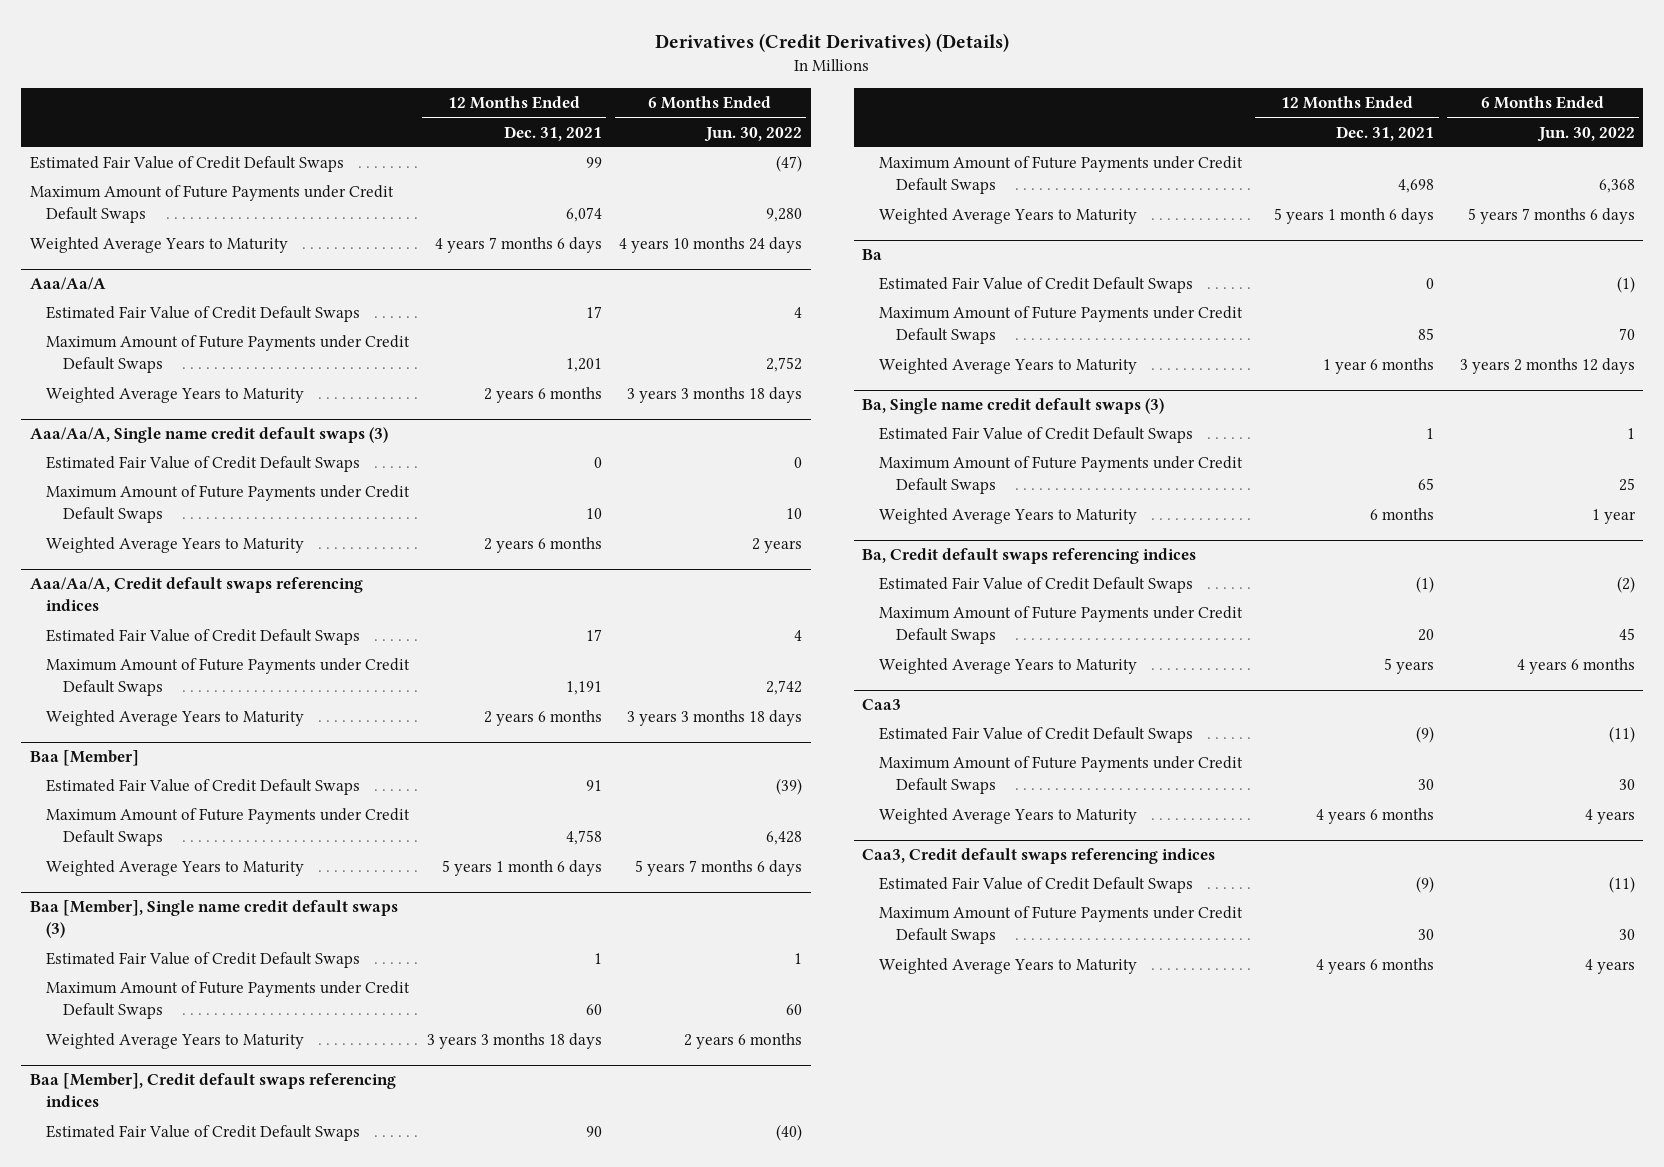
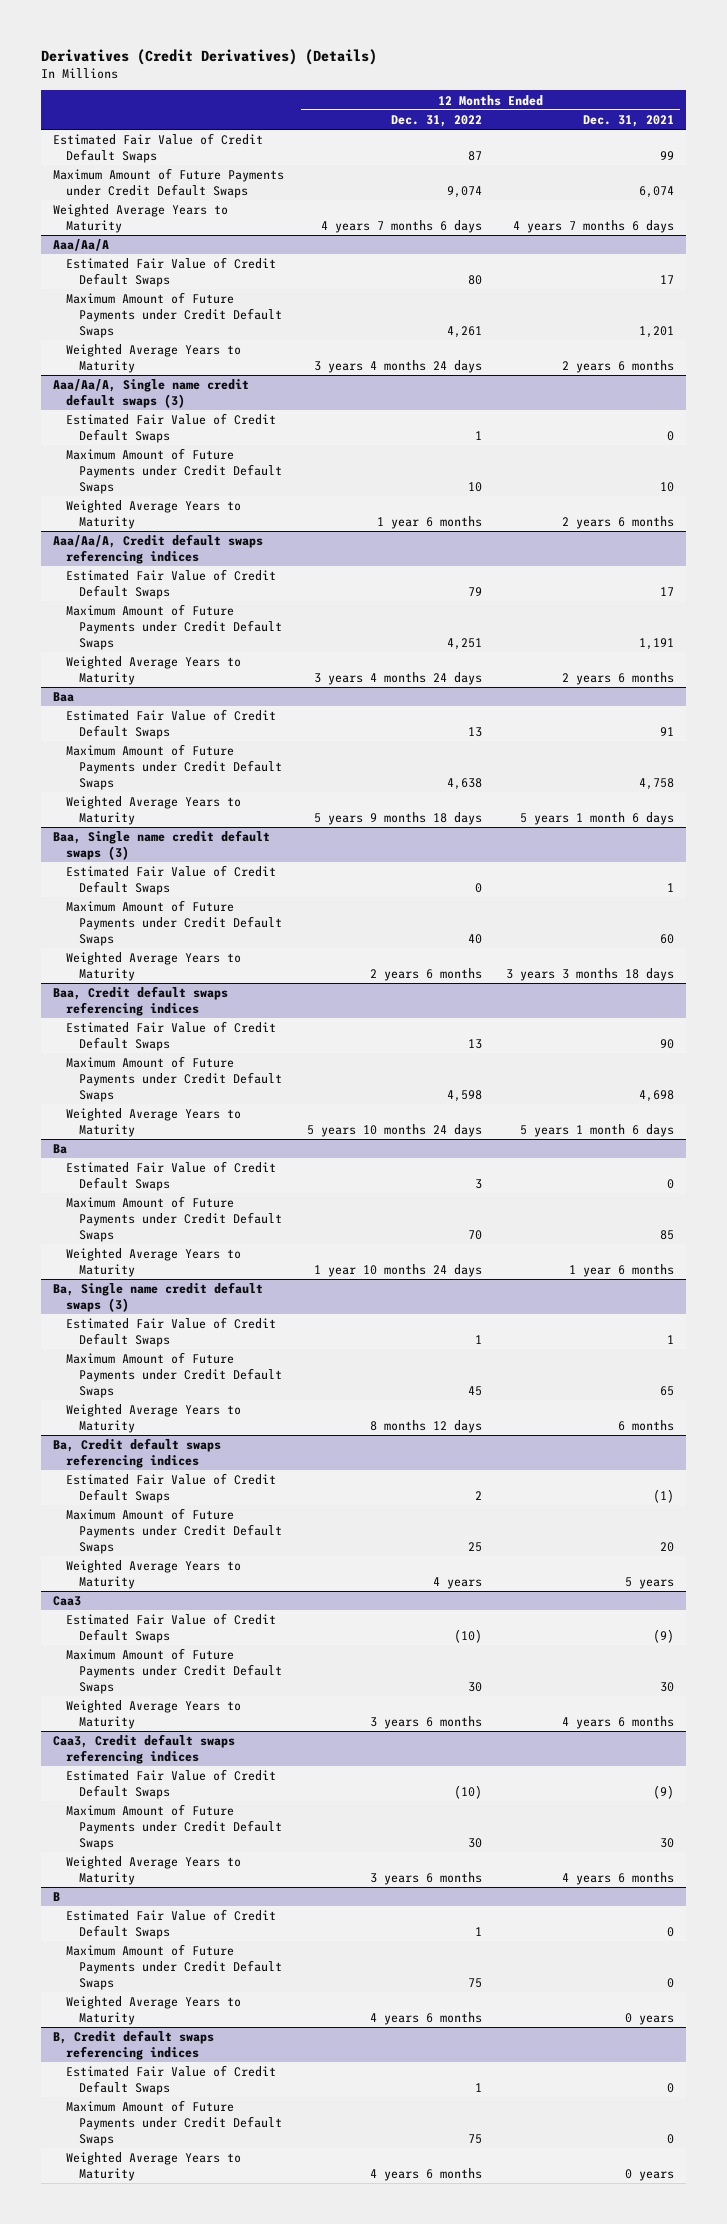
- | 12 Months Ended Dec. 31, 2021 | 6 Months Ended Jun. 30, 2022
+ | 12 Months Ended Dec. 31, 2022 | 12 Months Ended Dec. 31, 2021
- Baa [Member]
+ Baa
- Baa [Member], Single name credit default swaps (3)
+ Baa, Single name credit default swaps (3)
- Baa [Member], Credit default swaps referencing indices
+ Baa, Credit default swaps referencing indices
+ B
+ Estimated Fair Value of Credit Default Swaps | 1 | 0
+ Maximum Amount of Future Payments under Credit Default Swaps | 75 | 0
+ Weighted Average Years to Maturity | 4 years 6 months | 0 years
+ B, Credit default swaps referencing indices
+ Estimated Fair Value of Credit Default Swaps | 1 | 0
+ Maximum Amount of Future Payments under Credit Default Swaps | 75 | 0
+ Weighted Average Years to Maturity | 4 years 6 months | 0 years

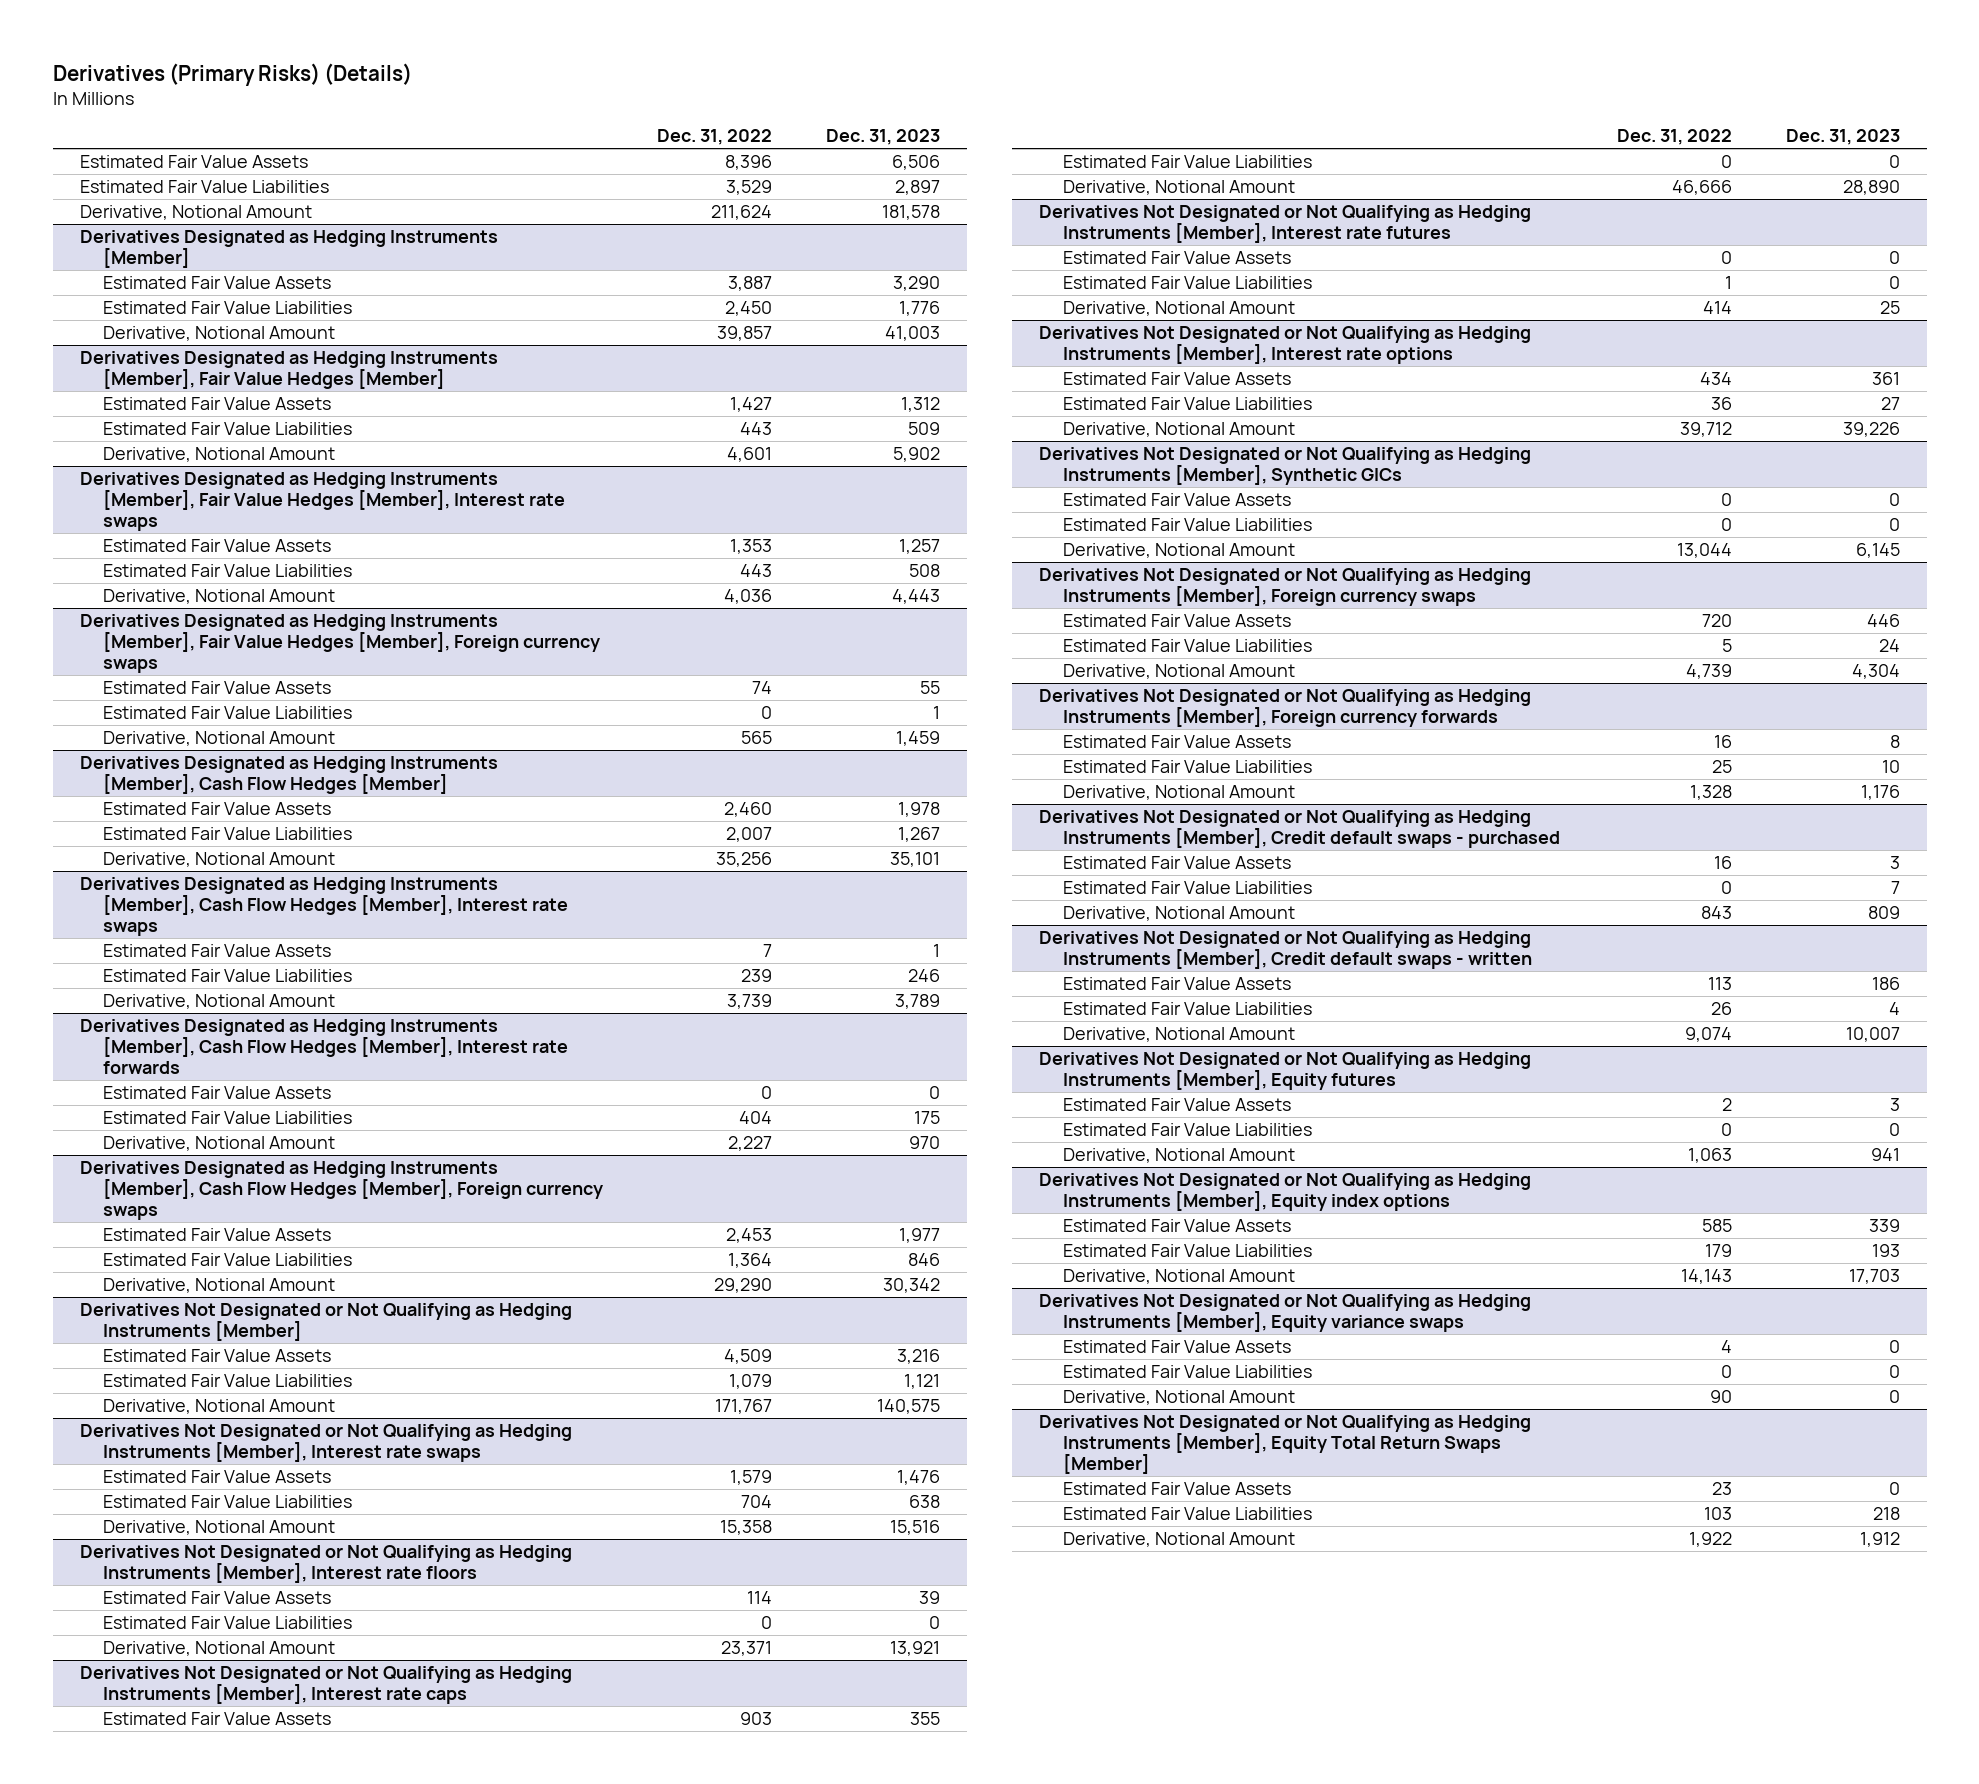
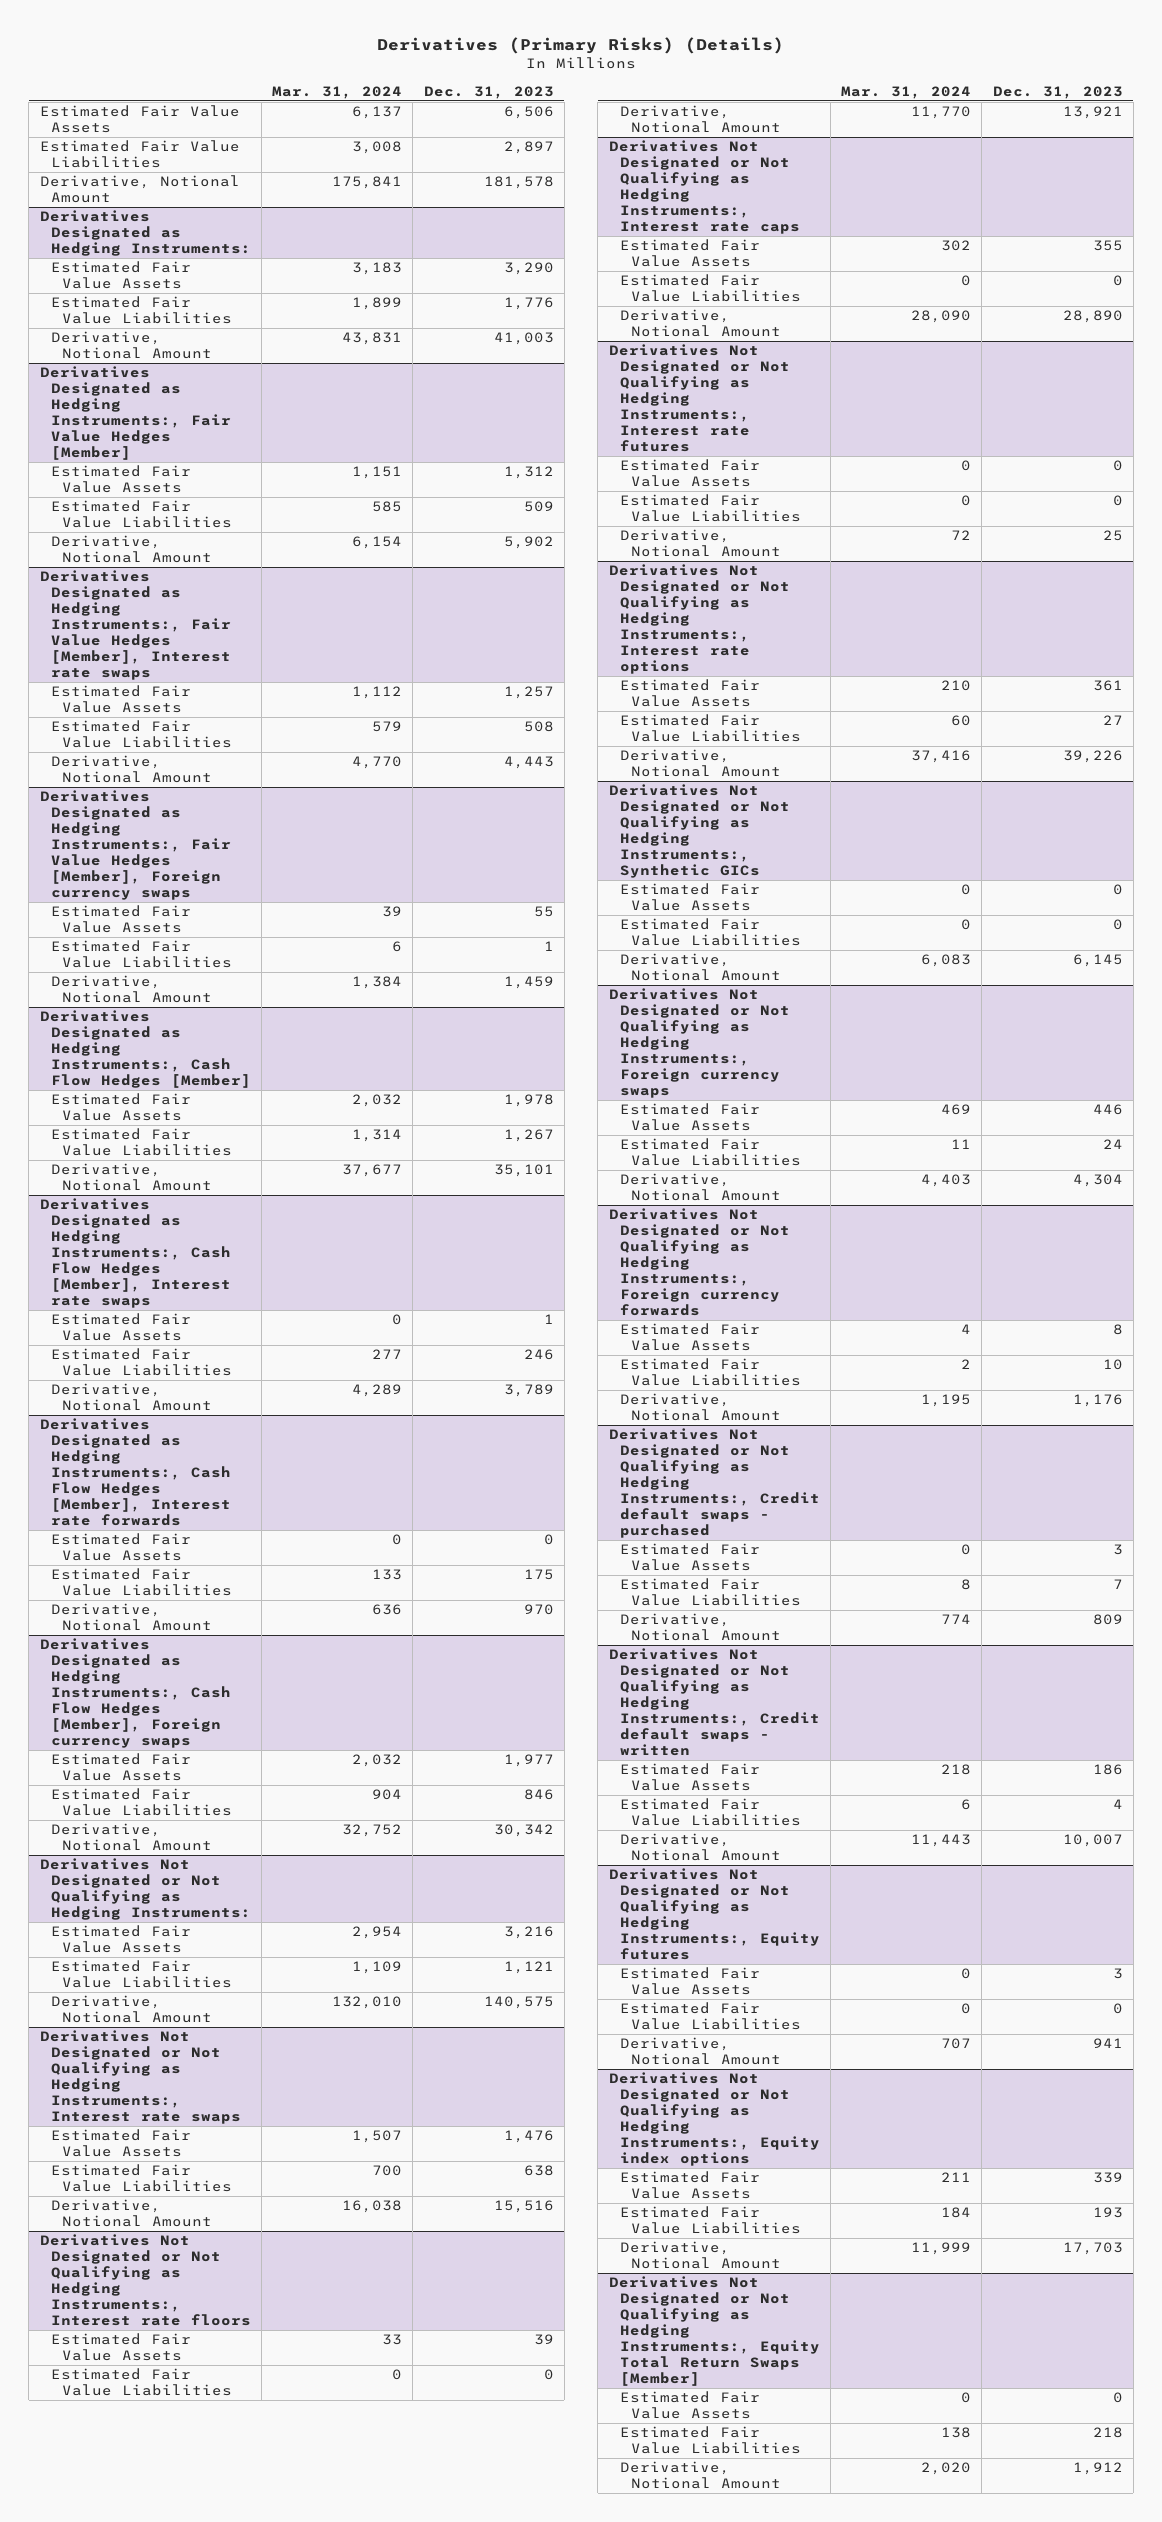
- | Dec. 31, 2022 | Dec. 31, 2023
+ | Mar. 31, 2024 | Dec. 31, 2023
- Derivatives Designated as Hedging Instruments [Member]
+ Derivatives Designated as Hedging Instruments:
- Derivatives Designated as Hedging Instruments [Member], Fair Value Hedges [Member]
+ Derivatives Designated as Hedging Instruments:, Fair Value Hedges [Member]
- Derivatives Designated as Hedging Instruments [Member], Fair Value Hedges [Member], Interest rate swaps
+ Derivatives Designated as Hedging Instruments:, Fair Value Hedges [Member], Interest rate swaps
- Derivatives Designated as Hedging Instruments [Member], Fair Value Hedges [Member], Foreign currency swaps
+ Derivatives Designated as Hedging Instruments:, Fair Value Hedges [Member], Foreign currency swaps
- Derivatives Designated as Hedging Instruments [Member], Cash Flow Hedges [Member]
+ Derivatives Designated as Hedging Instruments:, Cash Flow Hedges [Member]
- Derivatives Designated as Hedging Instruments [Member], Cash Flow Hedges [Member], Interest rate swaps
+ Derivatives Designated as Hedging Instruments:, Cash Flow Hedges [Member], Interest rate swaps
- Derivatives Designated as Hedging Instruments [Member], Cash Flow Hedges [Member], Interest rate forwards
+ Derivatives Designated as Hedging Instruments:, Cash Flow Hedges [Member], Interest rate forwards
- Derivatives Designated as Hedging Instruments [Member], Cash Flow Hedges [Member], Foreign currency swaps
+ Derivatives Designated as Hedging Instruments:, Cash Flow Hedges [Member], Foreign currency swaps
- Derivatives Not Designated or Not Qualifying as Hedging Instruments [Member]
+ Derivatives Not Designated or Not Qualifying as Hedging Instruments:
- Derivatives Not Designated or Not Qualifying as Hedging Instruments [Member], Interest rate swaps
+ Derivatives Not Designated or Not Qualifying as Hedging Instruments:, Interest rate swaps
- Derivatives Not Designated or Not Qualifying as Hedging Instruments [Member], Interest rate floors
+ Derivatives Not Designated or Not Qualifying as Hedging Instruments:, Interest rate floors
- Derivatives Not Designated or Not Qualifying as Hedging Instruments [Member], Interest rate caps
+ Derivatives Not Designated or Not Qualifying as Hedging Instruments:, Interest rate caps
- Derivatives Not Designated or Not Qualifying as Hedging Instruments [Member], Interest rate futures
+ Derivatives Not Designated or Not Qualifying as Hedging Instruments:, Interest rate futures
- Derivatives Not Designated or Not Qualifying as Hedging Instruments [Member], Interest rate options
+ Derivatives Not Designated or Not Qualifying as Hedging Instruments:, Interest rate options
- Derivatives Not Designated or Not Qualifying as Hedging Instruments [Member], Synthetic GICs
+ Derivatives Not Designated or Not Qualifying as Hedging Instruments:, Synthetic GICs
- Derivatives Not Designated or Not Qualifying as Hedging Instruments [Member], Foreign currency swaps
+ Derivatives Not Designated or Not Qualifying as Hedging Instruments:, Foreign currency swaps
- Derivatives Not Designated or Not Qualifying as Hedging Instruments [Member], Foreign currency forwards
+ Derivatives Not Designated or Not Qualifying as Hedging Instruments:, Foreign currency forwards
- Derivatives Not Designated or Not Qualifying as Hedging Instruments [Member], Credit default swaps - purchased
+ Derivatives Not Designated or Not Qualifying as Hedging Instruments:, Credit default swaps - purchased
- Derivatives Not Designated or Not Qualifying as Hedging Instruments [Member], Credit default swaps - written
+ Derivatives Not Designated or Not Qualifying as Hedging Instruments:, Credit default swaps - written
- Derivatives Not Designated or Not Qualifying as Hedging Instruments [Member], Equity futures
+ Derivatives Not Designated or Not Qualifying as Hedging Instruments:, Equity futures
- Derivatives Not Designated or Not Qualifying as Hedging Instruments [Member], Equity index options
+ Derivatives Not Designated or Not Qualifying as Hedging Instruments:, Equity index options
- Derivatives Not Designated or Not Qualifying as Hedging Instruments [Member], Equity variance swaps
- Estimated Fair Value Assets | 4 | 0
- Estimated Fair Value Liabilities | 0 | 0
- Derivative, Notional Amount | 90 | 0
- Derivatives Not Designated or Not Qualifying as Hedging Instruments [Member], Equity Total Return Swaps [Member]
+ Derivatives Not Designated or Not Qualifying as Hedging Instruments:, Equity Total Return Swaps [Member]

